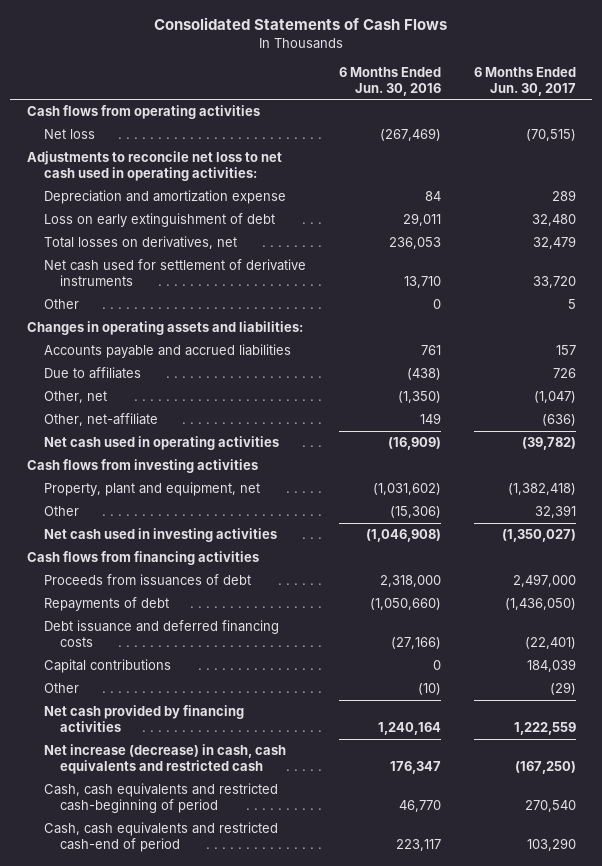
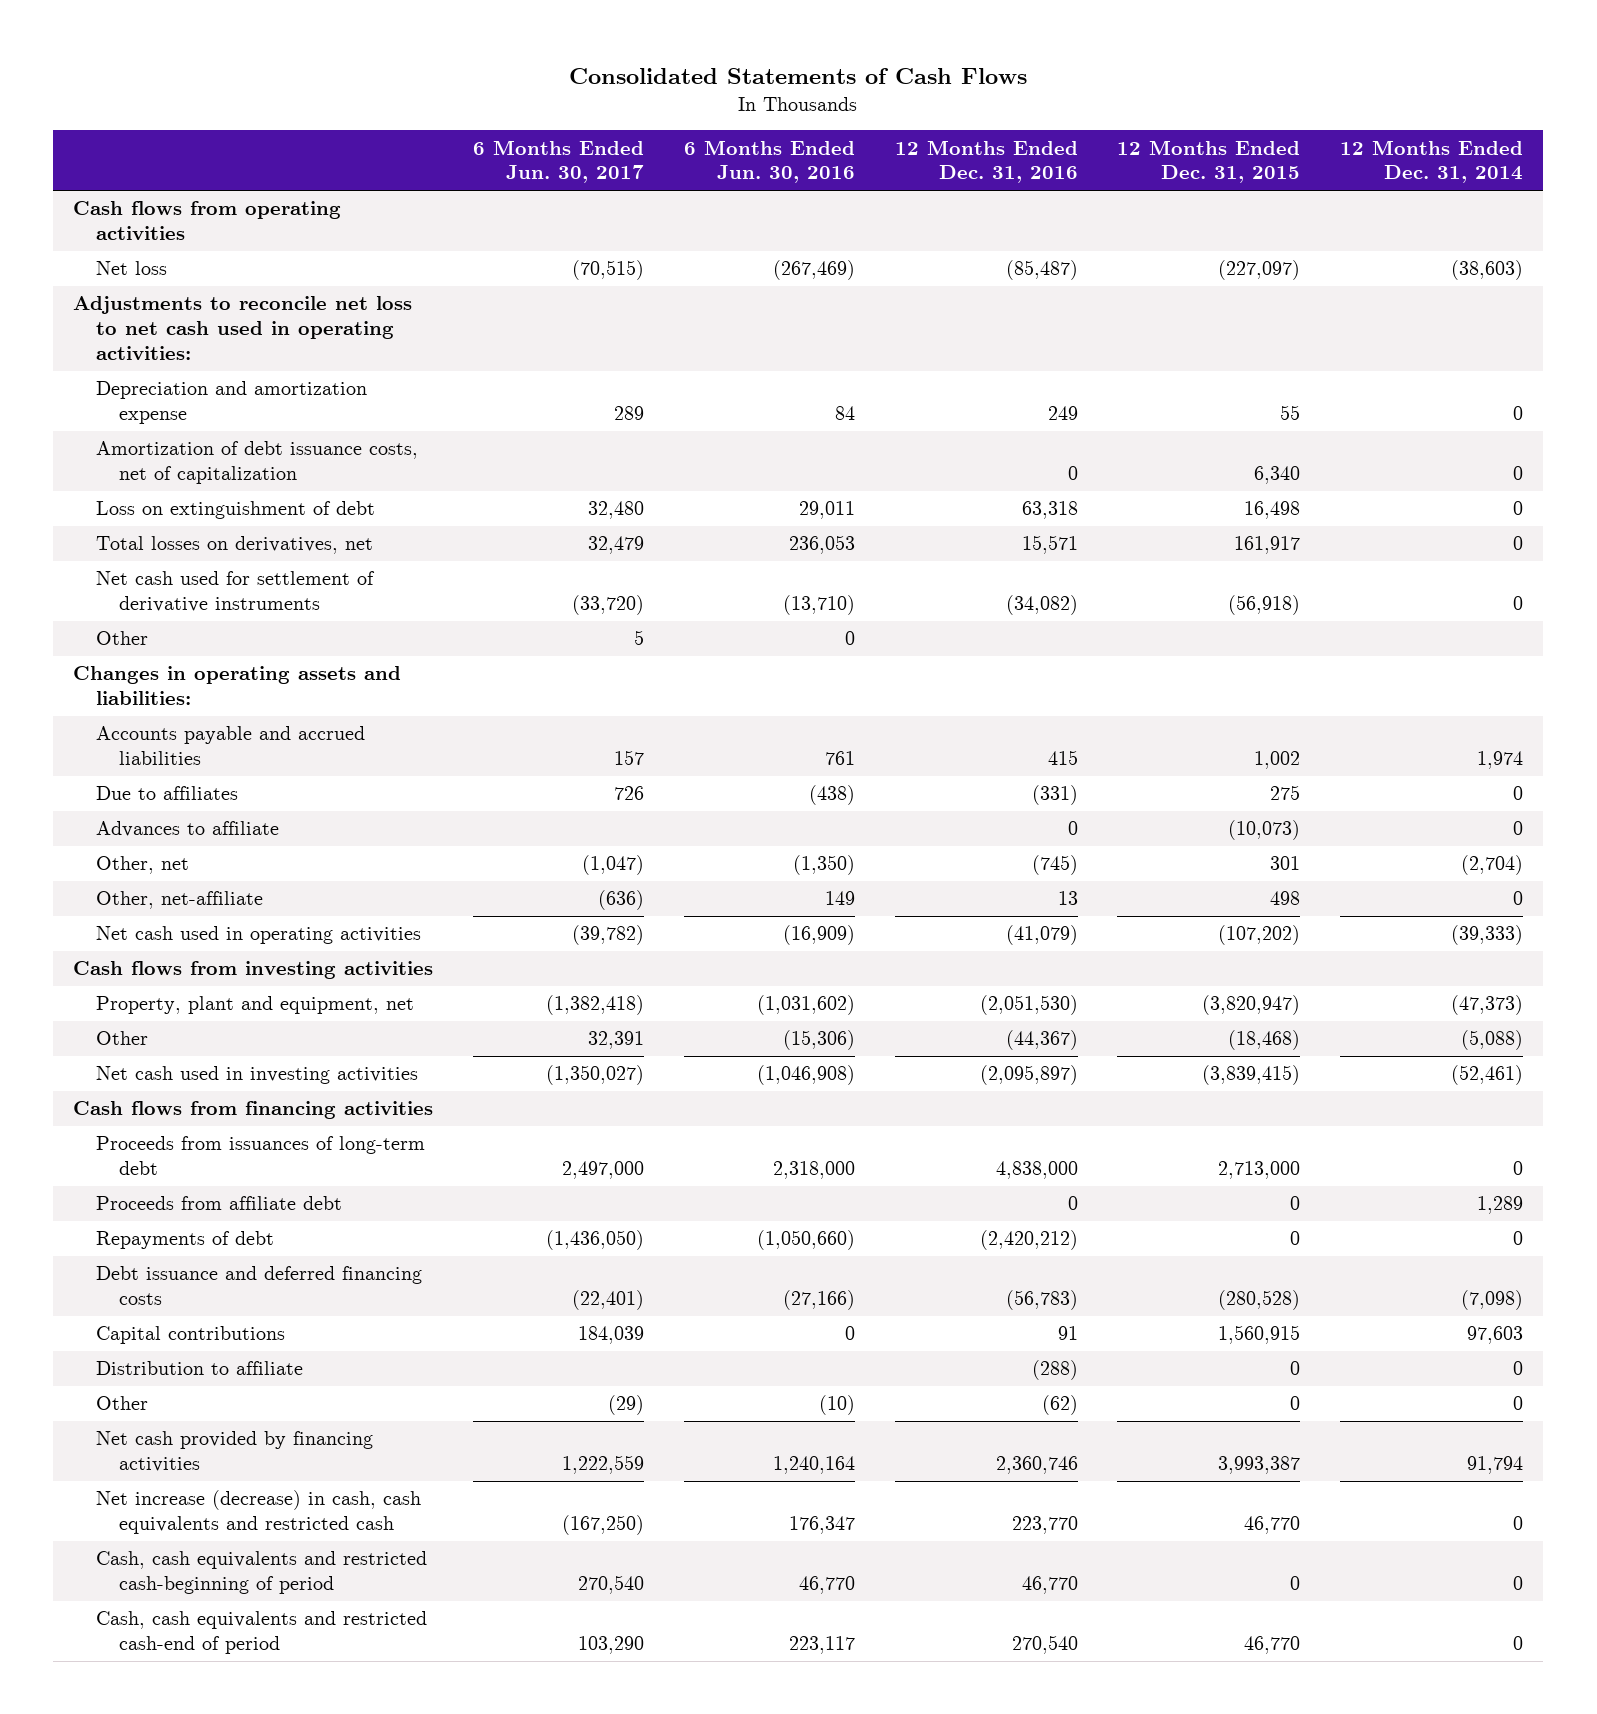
- | 6 Months Ended Jun. 30, 2016 | 6 Months Ended Jun. 30, 2017
+ | 6 Months Ended Jun. 30, 2017 | 6 Months Ended Jun. 30, 2016 | 12 Months Ended Dec. 31, 2016 | 12 Months Ended Dec. 31, 2015 | 12 Months Ended Dec. 31, 2014
- Loss on early extinguishment of debt | 29,011 | 32,480
+ Amortization of debt issuance costs, net of capitalization | | | 0 | 6,340 | 0
+ Loss on extinguishment of debt | 32,480 | 29,011 | 63,318 | 16,498 | 0
- Net cash used for settlement of derivative instruments | 13,710 | 33,720
+ Net cash used for settlement of derivative instruments | (33,720) | (13,710) | (34,082) | (56,918) | 0
+ Advances to affiliate | | | 0 | (10,073) | 0
- Proceeds from issuances of debt | 2,318,000 | 2,497,000
+ Proceeds from issuances of long-term debt | 2,497,000 | 2,318,000 | 4,838,000 | 2,713,000 | 0
+ Proceeds from affiliate debt | | | 0 | 0 | 1,289
+ Distribution to affiliate | | | (288) | 0 | 0

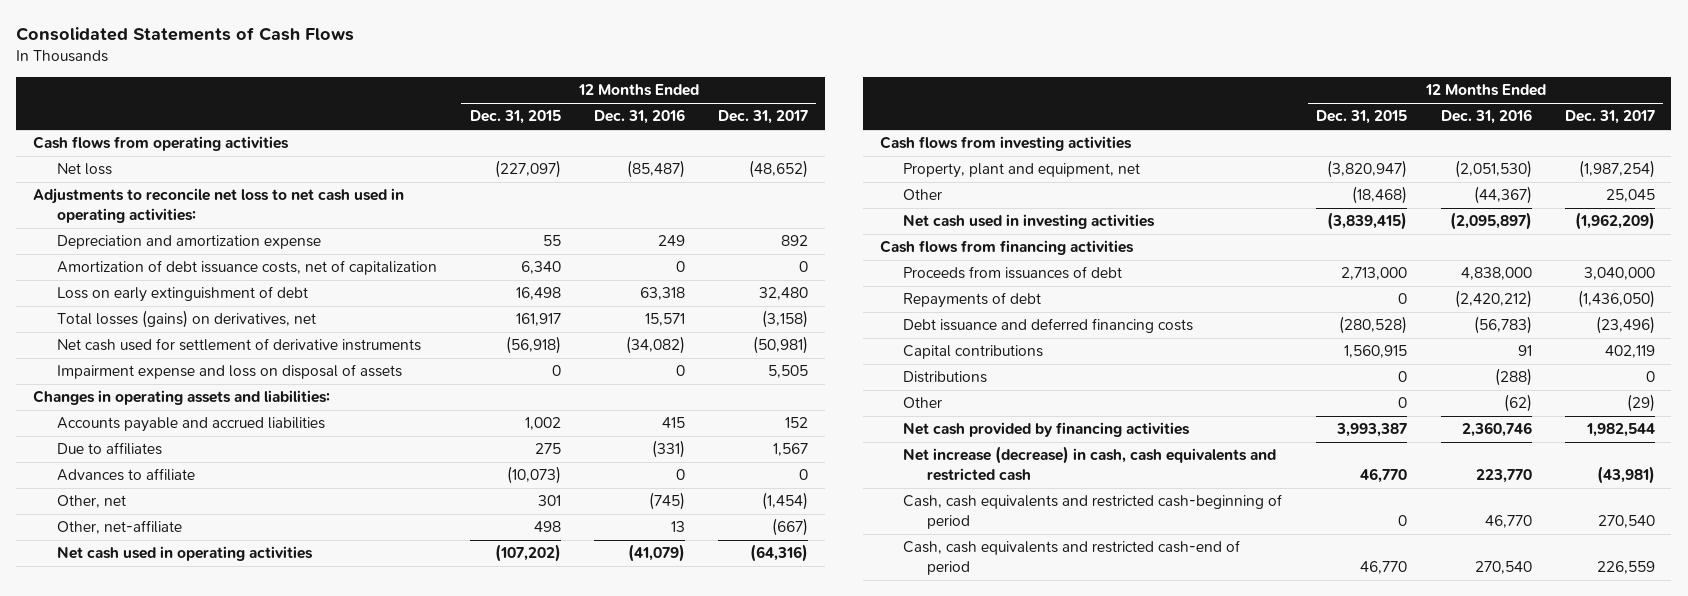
- | 6 Months Ended Jun. 30, 2017 | 6 Months Ended Jun. 30, 2016 | 12 Months Ended Dec. 31, 2016 | 12 Months Ended Dec. 31, 2015 | 12 Months Ended Dec. 31, 2014
+ | 12 Months Ended Dec. 31, 2015 | 12 Months Ended Dec. 31, 2016 | 12 Months Ended Dec. 31, 2017
- Loss on extinguishment of debt | 32,480 | 29,011 | 63,318 | 16,498 | 0
- Total losses on derivatives, net | 32,479 | 236,053 | 15,571 | 161,917 | 0
+ Loss on early extinguishment of debt | 16,498 | 63,318 | 32,480
+ Total losses (gains) on derivatives, net | 161,917 | 15,571 | (3,158)
- Other | 5 | 0 | | |
+ Impairment expense and loss on disposal of assets | 0 | 0 | 5,505
- Proceeds from issuances of long-term debt | 2,497,000 | 2,318,000 | 4,838,000 | 2,713,000 | 0
- Proceeds from affiliate debt | | | 0 | 0 | 1,289
+ Proceeds from issuances of debt | 2,713,000 | 4,838,000 | 3,040,000
- Distribution to affiliate | | | (288) | 0 | 0
+ Distributions | 0 | (288) | 0

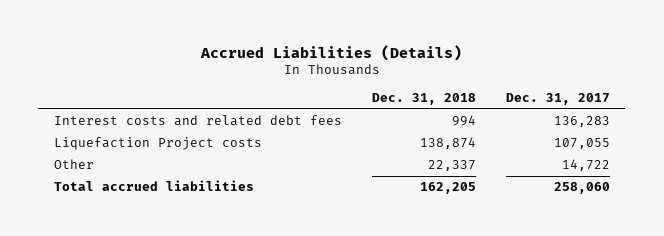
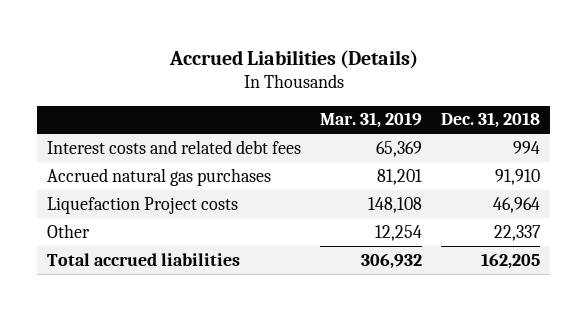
- | Dec. 31, 2018 | Dec. 31, 2017
+ | Mar. 31, 2019 | Dec. 31, 2018
- Liquefaction Project costs | 138,874 | 107,055
+ Accrued natural gas purchases | 81,201 | 91,910
+ Liquefaction Project costs | 148,108 | 46,964

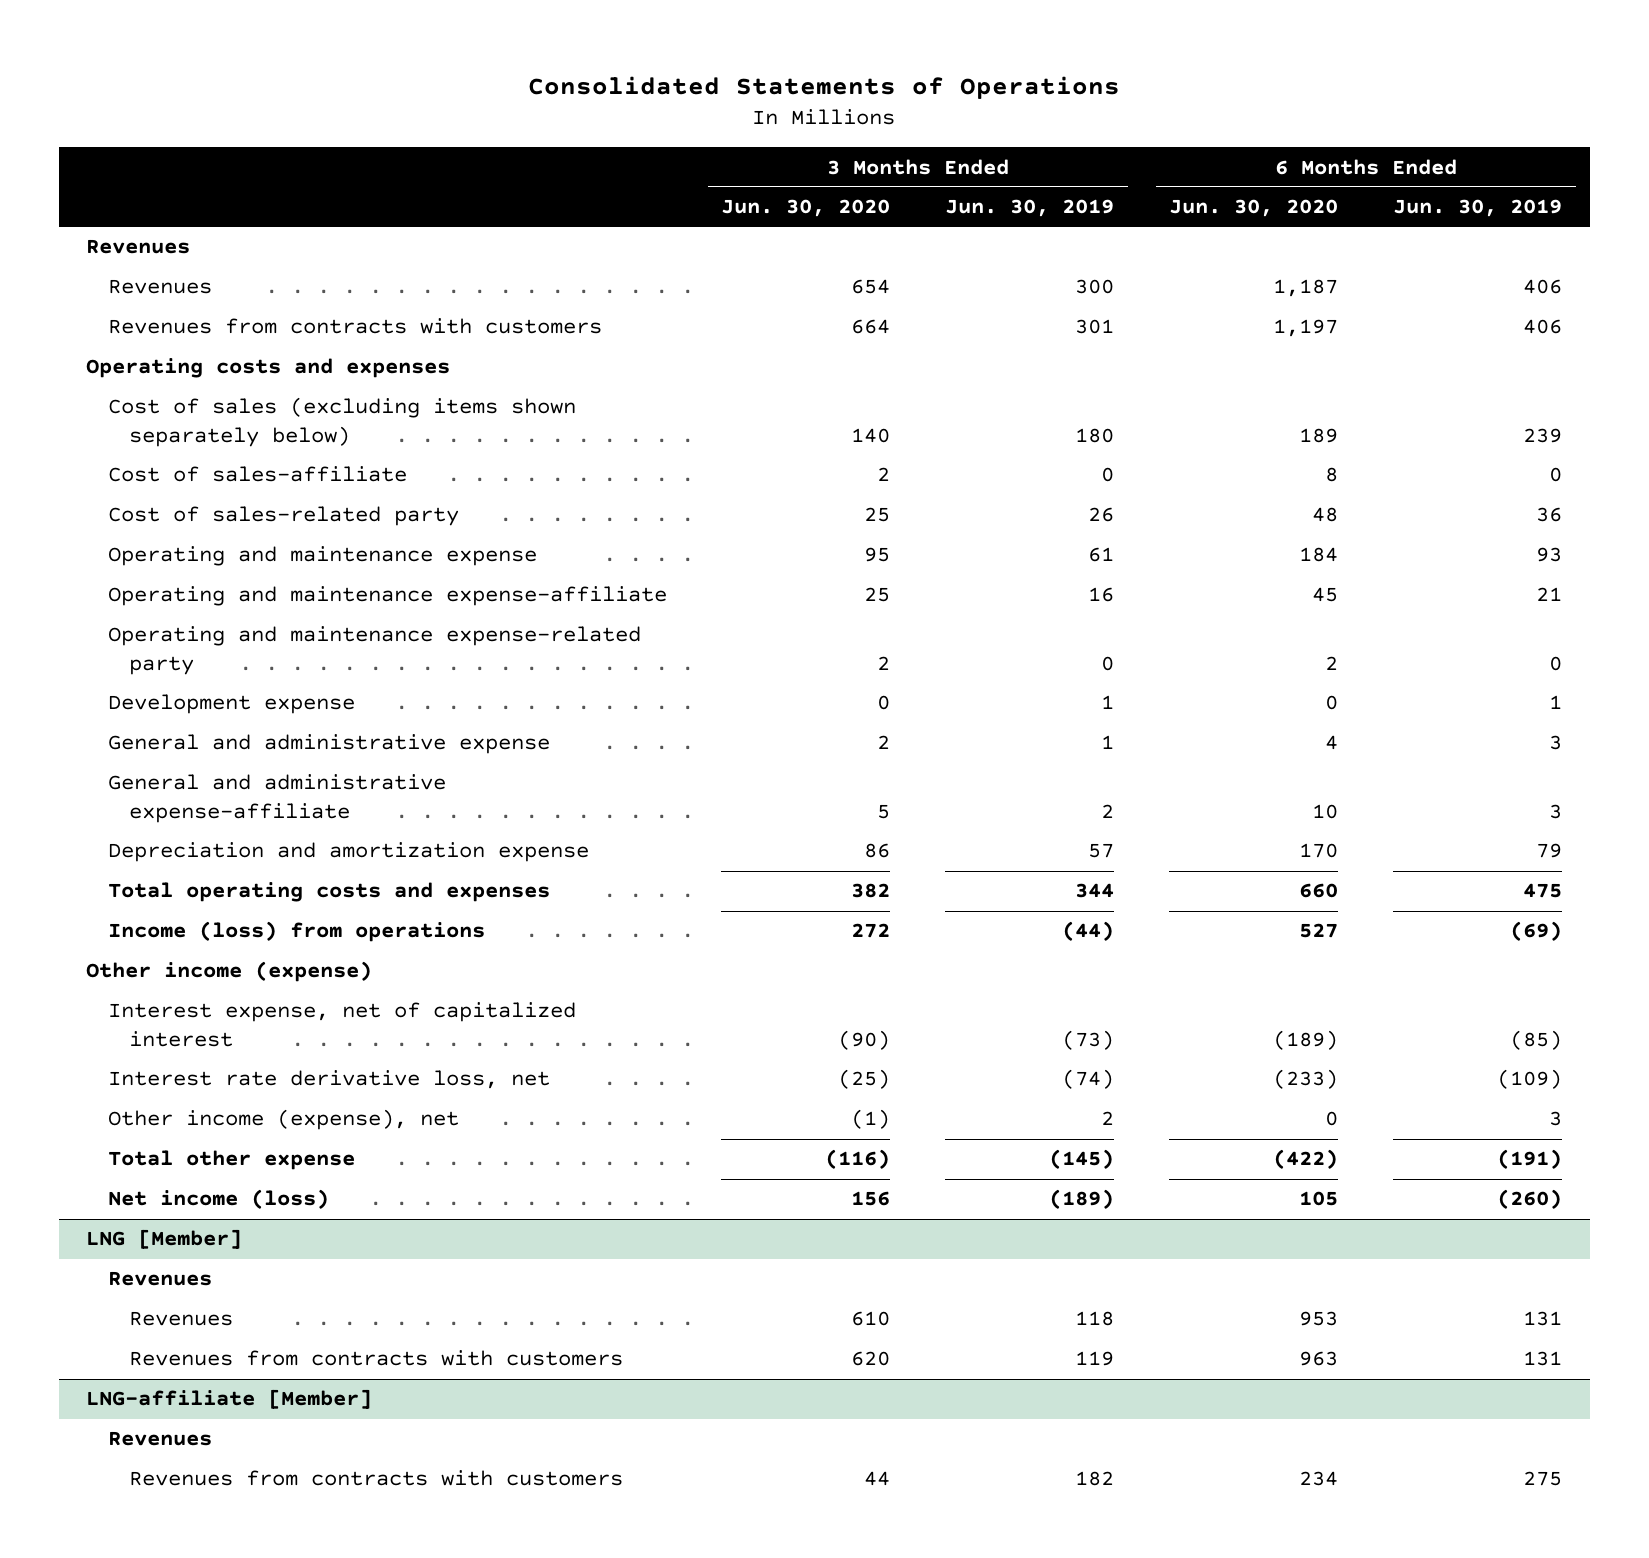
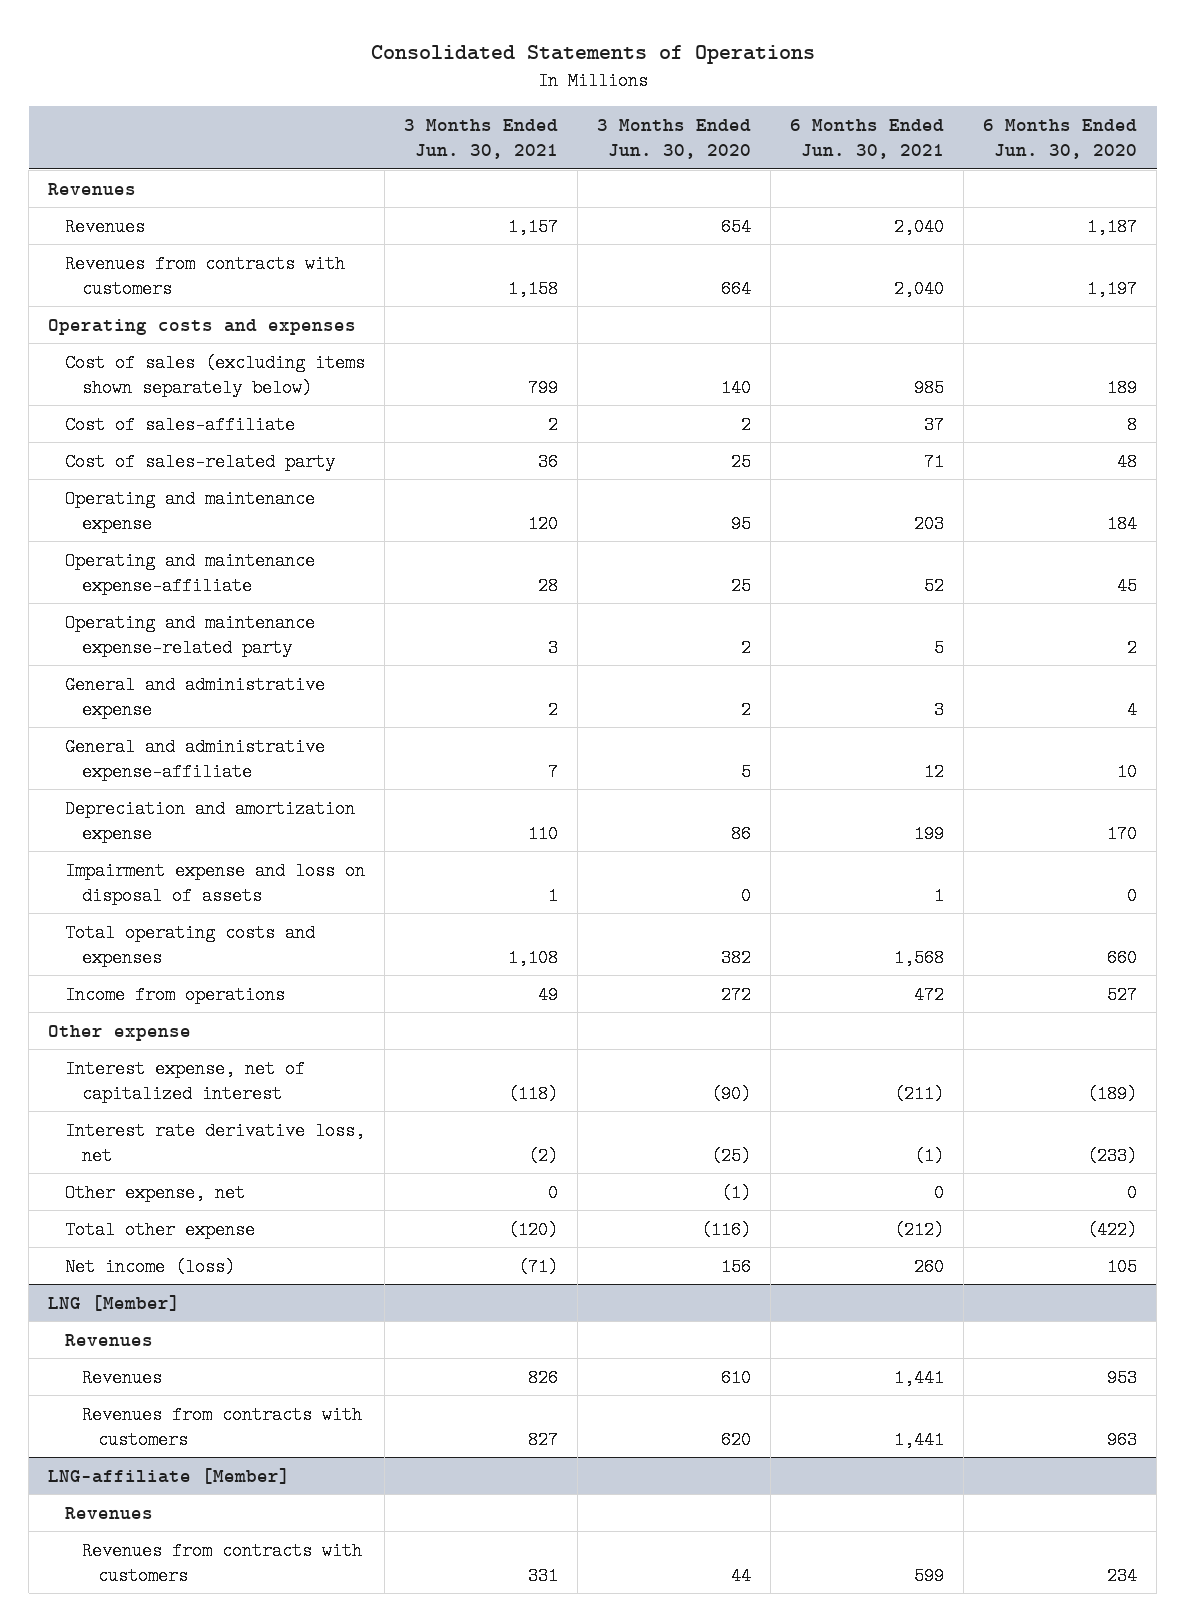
- | 3 Months Ended Jun. 30, 2020 | 3 Months Ended Jun. 30, 2019 | 6 Months Ended Jun. 30, 2020 | 6 Months Ended Jun. 30, 2019
+ | 3 Months Ended Jun. 30, 2021 | 3 Months Ended Jun. 30, 2020 | 6 Months Ended Jun. 30, 2021 | 6 Months Ended Jun. 30, 2020
- Development expense | 0 | 1 | 0 | 1
+ Impairment expense and loss on disposal of assets | 1 | 0 | 1 | 0
- Income (loss) from operations | 272 | (44) | 527 | (69)
- Other income (expense)
+ Income from operations | 49 | 272 | 472 | 527
+ Other expense
- Other income (expense), net | (1) | 2 | 0 | 3
+ Other expense, net | 0 | (1) | 0 | 0

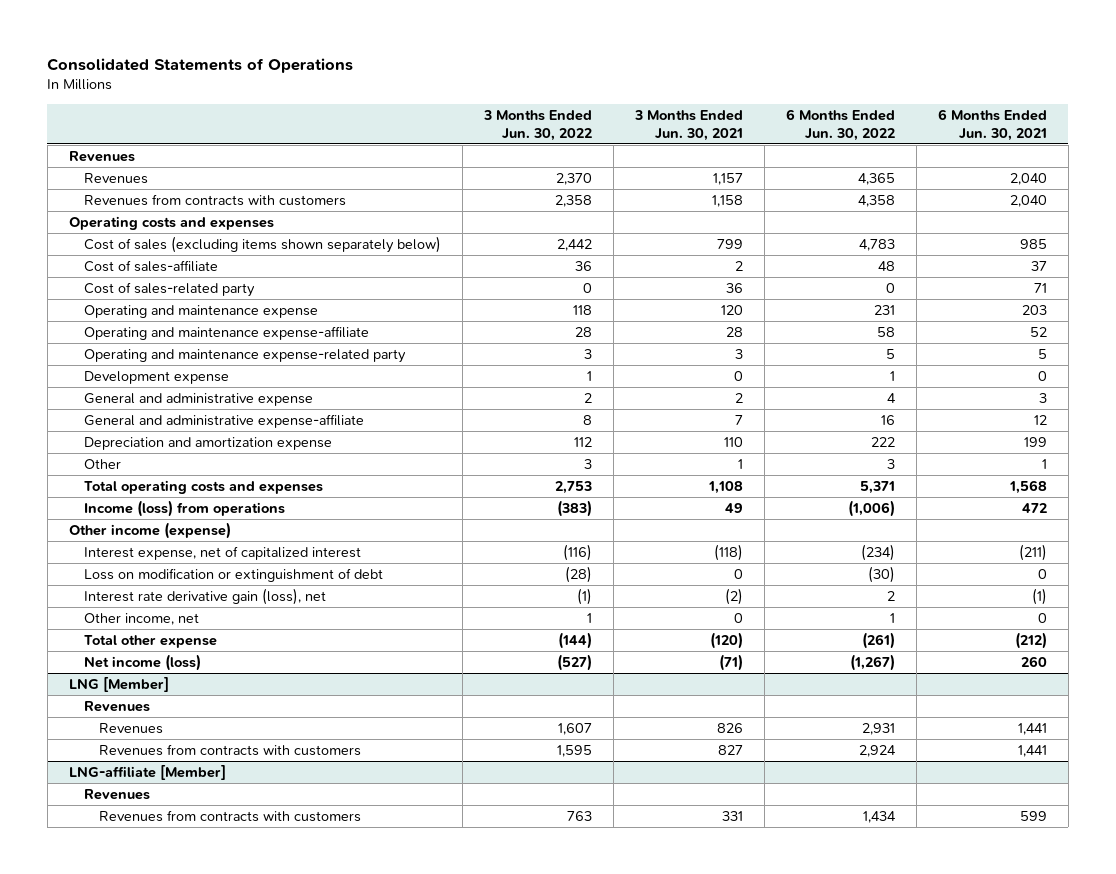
- | 3 Months Ended Jun. 30, 2021 | 3 Months Ended Jun. 30, 2020 | 6 Months Ended Jun. 30, 2021 | 6 Months Ended Jun. 30, 2020
+ | 3 Months Ended Jun. 30, 2022 | 3 Months Ended Jun. 30, 2021 | 6 Months Ended Jun. 30, 2022 | 6 Months Ended Jun. 30, 2021
+ Development expense | 1 | 0 | 1 | 0
- Impairment expense and loss on disposal of assets | 1 | 0 | 1 | 0
+ Other | 3 | 1 | 3 | 1
- Income from operations | 49 | 272 | 472 | 527
- Other expense
+ Income (loss) from operations | (383) | 49 | (1,006) | 472
+ Other income (expense)
- Interest rate derivative loss, net | (2) | (25) | (1) | (233)
- Other expense, net | 0 | (1) | 0 | 0
+ Loss on modification or extinguishment of debt | (28) | 0 | (30) | 0
+ Interest rate derivative gain (loss), net | (1) | (2) | 2 | (1)
+ Other income, net | 1 | 0 | 1 | 0

